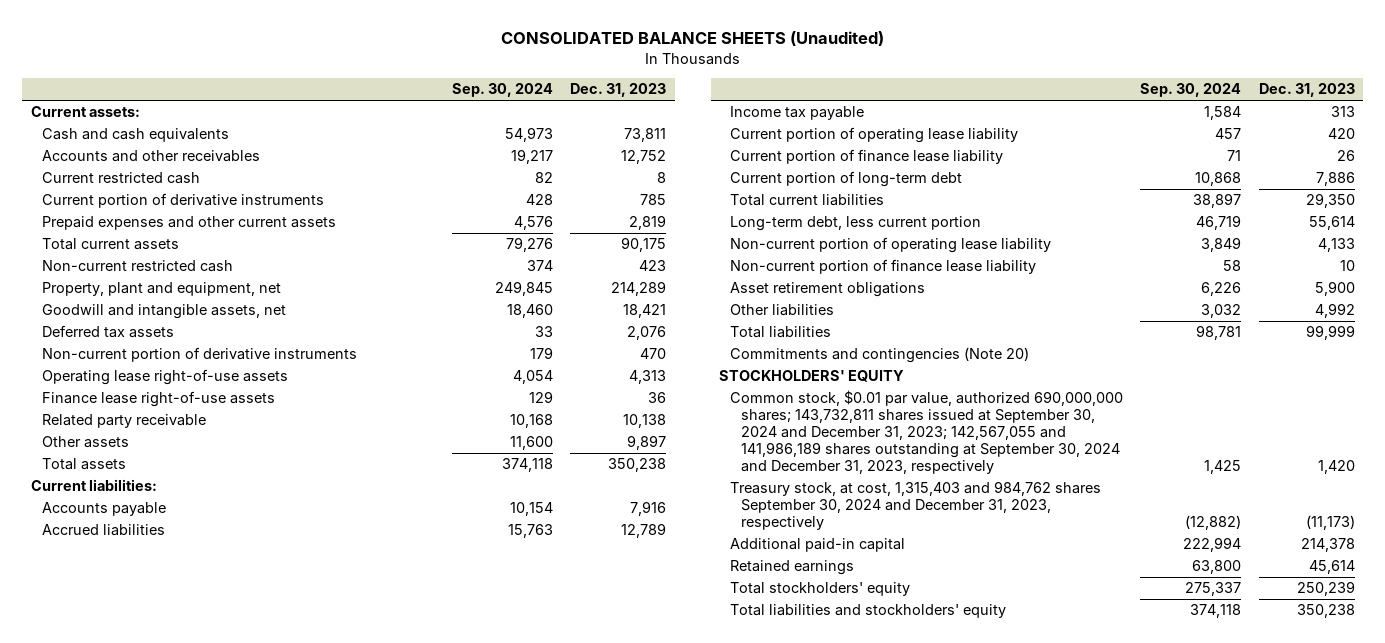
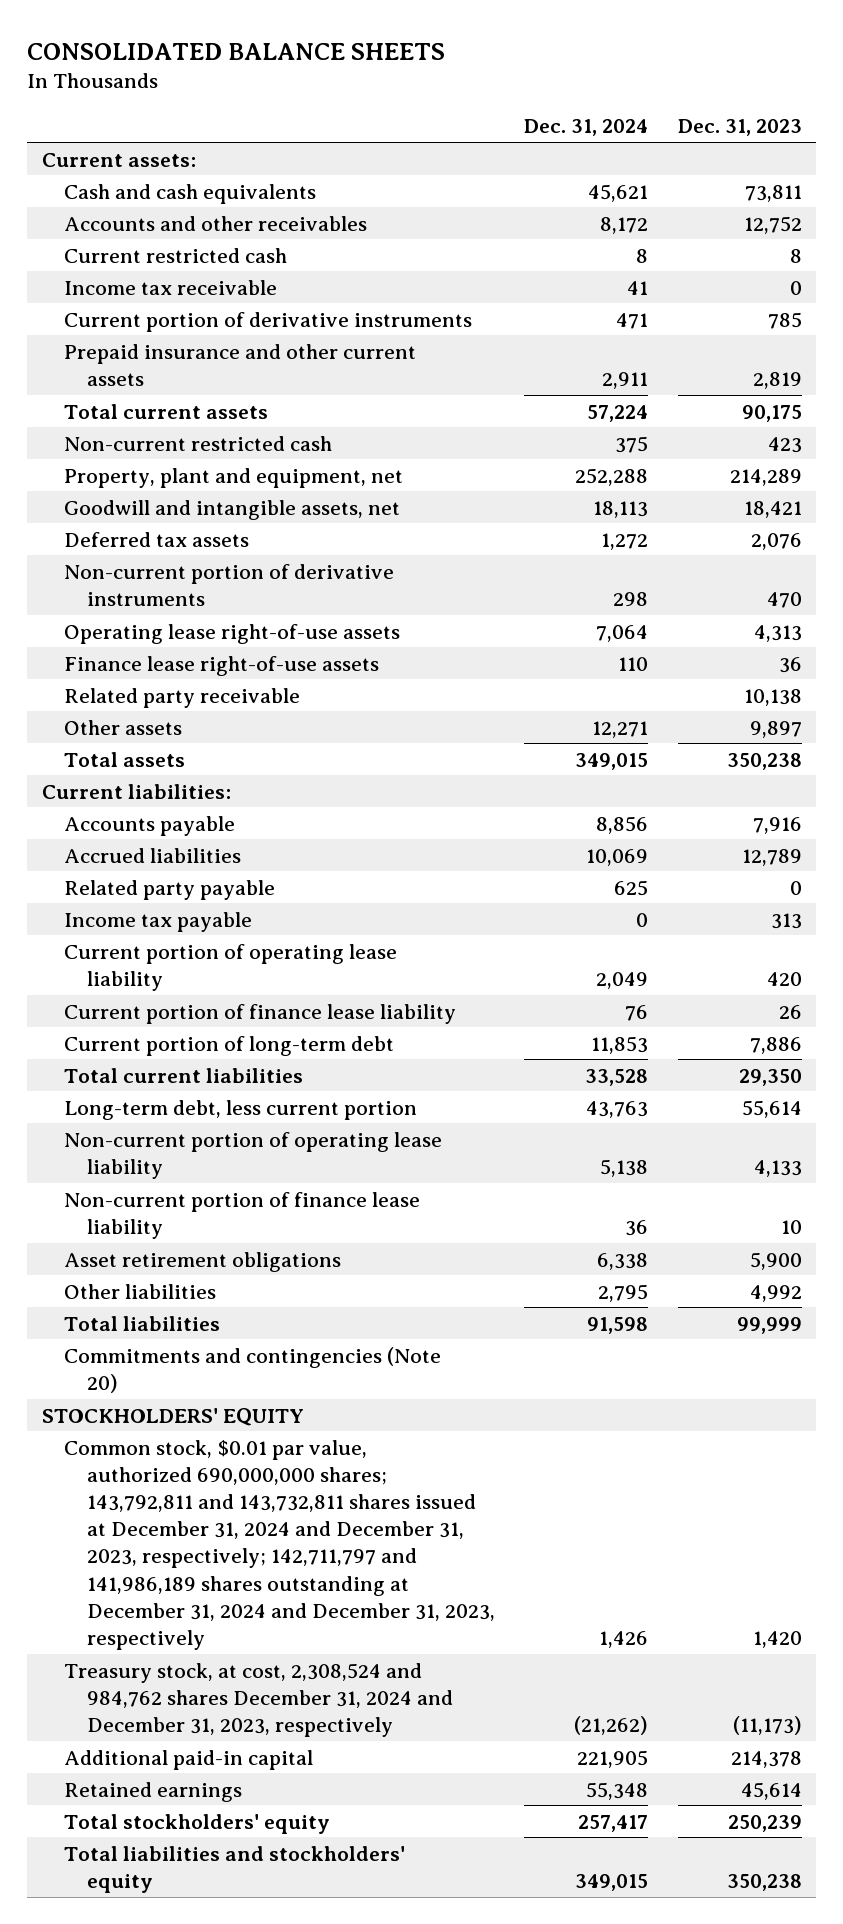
- CONSOLIDATED BALANCE SHEETS (Unaudited)
+ CONSOLIDATED BALANCE SHEETS
- | Sep. 30, 2024 | Dec. 31, 2023
+ | Dec. 31, 2024 | Dec. 31, 2023
+ Income tax receivable | 41 | 0
- Prepaid expenses and other current assets | 4,576 | 2,819
+ Prepaid insurance and other current assets | 2,911 | 2,819
+ Related party payable | 625 | 0
- Common stock, $0.01 par value, authorized 690,000,000 shares; 143,732,811 shares issued at September 30, 2024 and December 31, 2023; 142,567,055 and 141,986,189 shares outstanding at September 30, 2024 and December 31, 2023, respectively | 1,425 | 1,420
- Treasury stock, at cost, 1,315,403 and 984,762 shares September 30, 2024 and December 31, 2023, respectively | (12,882) | (11,173)
+ Common stock, $0.01 par value, authorized 690,000,000 shares; 143,792,811 and 143,732,811 shares issued at December 31, 2024 and December 31, 2023, respectively; 142,711,797 and 141,986,189 shares outstanding at December 31, 2024 and December 31, 2023, respectively | 1,426 | 1,420
+ Treasury stock, at cost, 2,308,524 and 984,762 shares December 31, 2024 and December 31, 2023, respectively | (21,262) | (11,173)

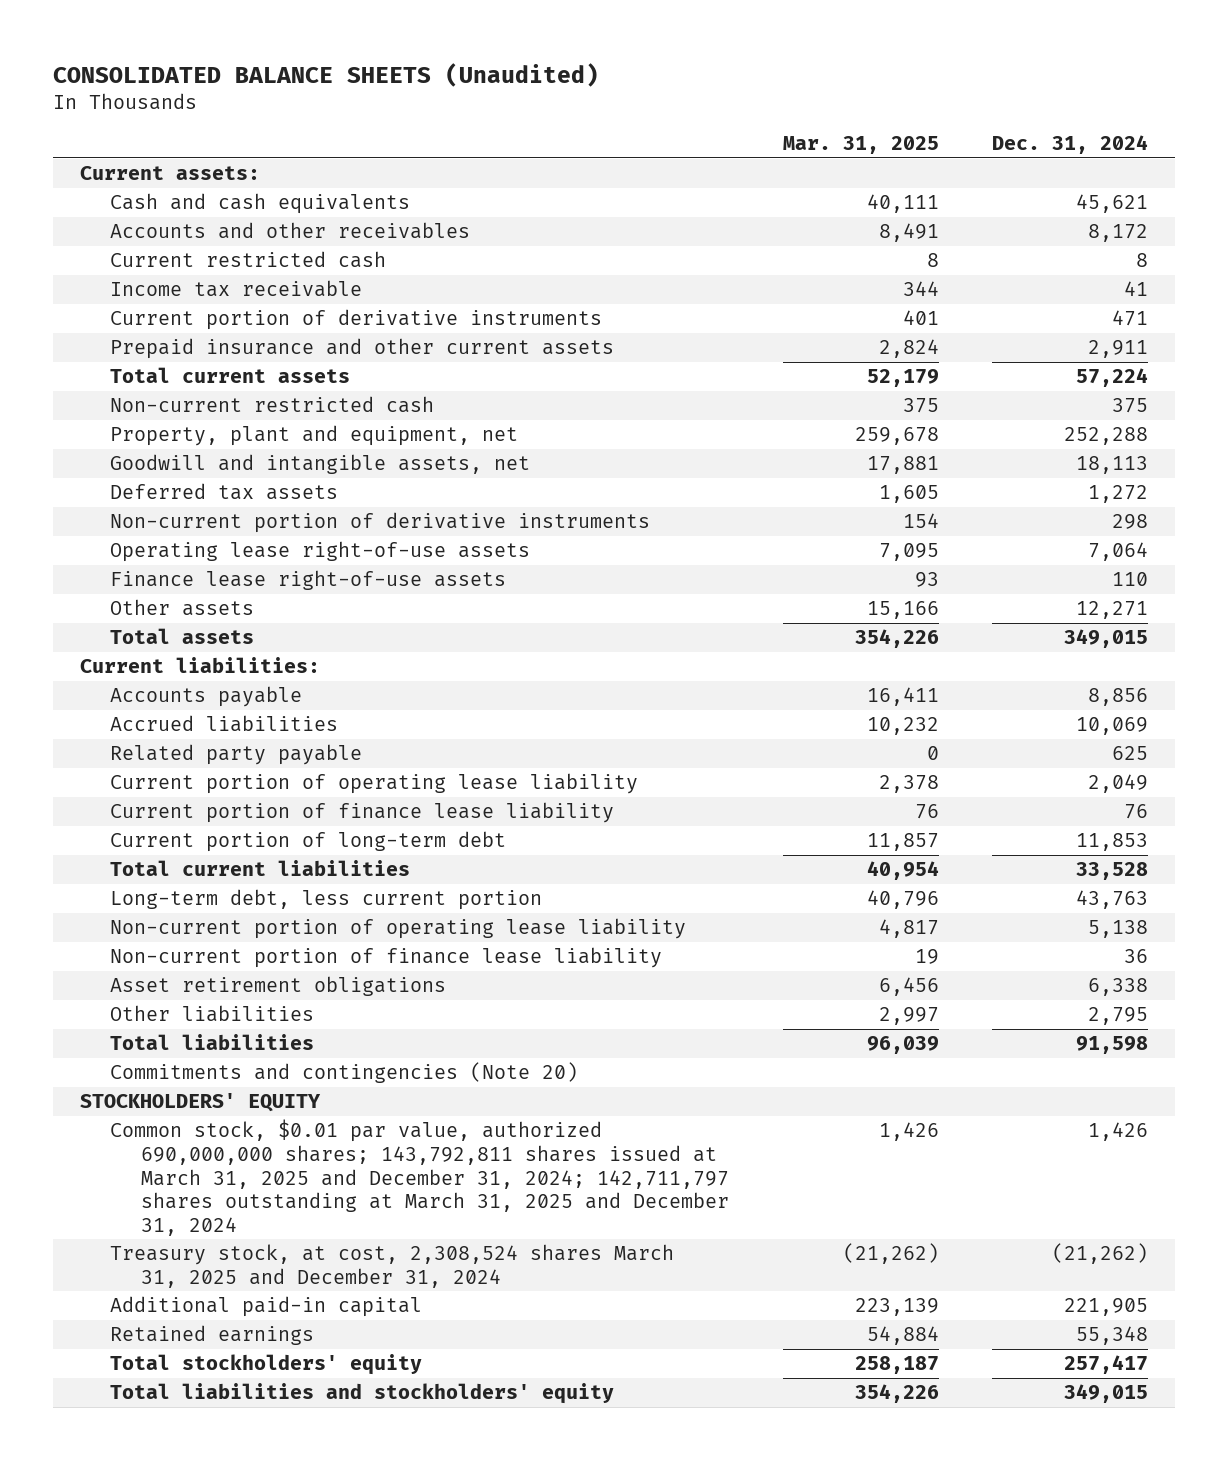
- CONSOLIDATED BALANCE SHEETS
+ CONSOLIDATED BALANCE SHEETS (Unaudited)
- | Dec. 31, 2024 | Dec. 31, 2023
+ | Mar. 31, 2025 | Dec. 31, 2024
- Related party receivable | | 10,138
- Income tax payable | 0 | 313
- Common stock, $0.01 par value, authorized 690,000,000 shares; 143,792,811 and 143,732,811 shares issued at December 31, 2024 and December 31, 2023, respectively; 142,711,797 and 141,986,189 shares outstanding at December 31, 2024 and December 31, 2023, respectively | 1,426 | 1,420
- Treasury stock, at cost, 2,308,524 and 984,762 shares December 31, 2024 and December 31, 2023, respectively | (21,262) | (11,173)
+ Common stock, $0.01 par value, authorized 690,000,000 shares; 143,792,811 shares issued at March 31, 2025 and December 31, 2024; 142,711,797 shares outstanding at March 31, 2025 and December 31, 2024 | 1,426 | 1,426
+ Treasury stock, at cost, 2,308,524 shares March 31, 2025 and December 31, 2024 | (21,262) | (21,262)

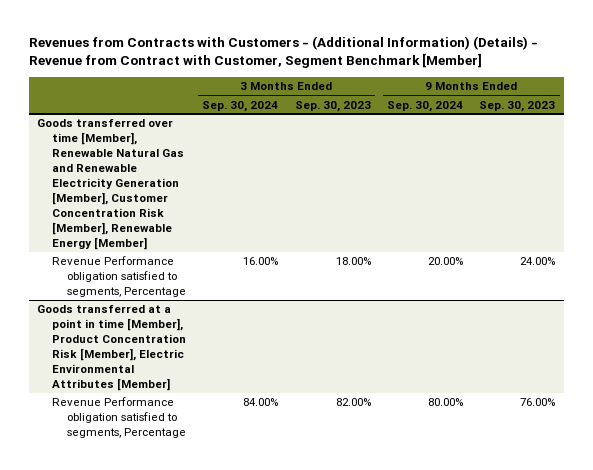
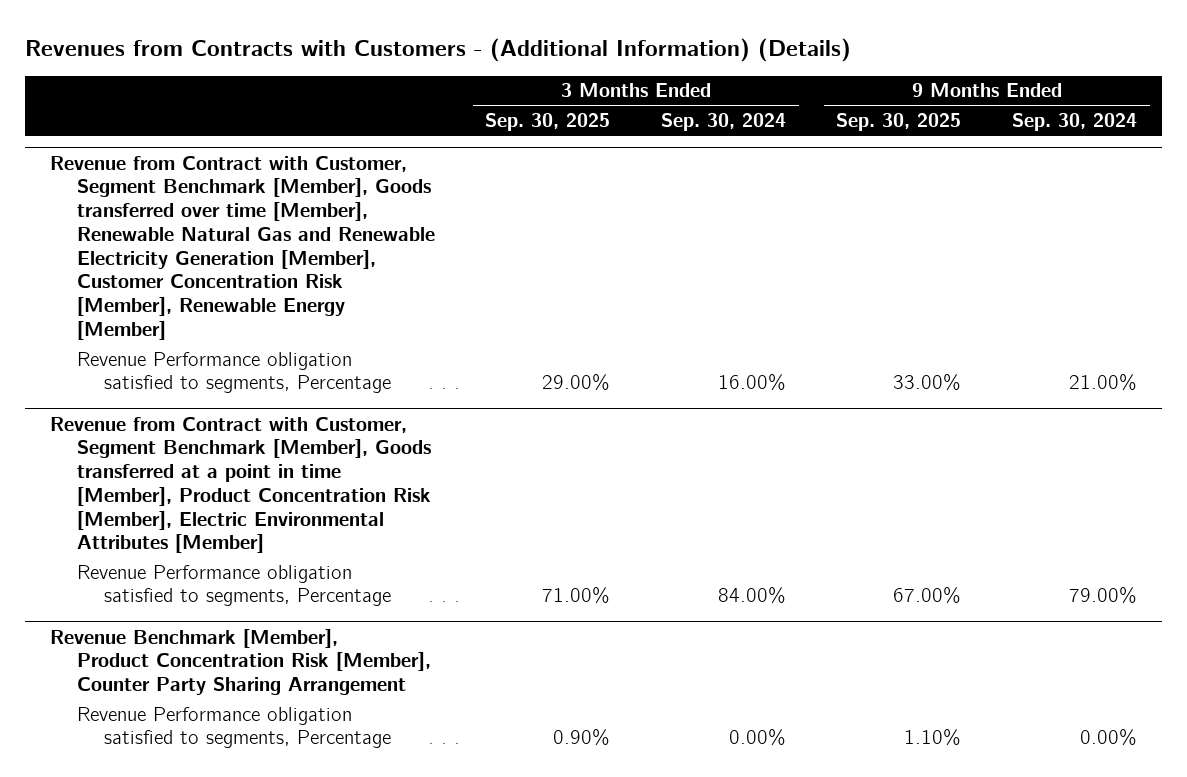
- Revenues from Contracts with Customers - (Additional Information) (Details) - Revenue from Contract with Customer, Segment Benchmark [Member]
+ Revenues from Contracts with Customers - (Additional Information) (Details)
- | 3 Months Ended Sep. 30, 2024 | 3 Months Ended Sep. 30, 2023 | 9 Months Ended Sep. 30, 2024 | 9 Months Ended Sep. 30, 2023
+ | 3 Months Ended Sep. 30, 2025 | 3 Months Ended Sep. 30, 2024 | 9 Months Ended Sep. 30, 2025 | 9 Months Ended Sep. 30, 2024
- Goods transferred over time [Member], Renewable Natural Gas and Renewable Electricity Generation [Member], Customer Concentration Risk [Member], Renewable Energy [Member]
- Revenue Performance obligation satisfied to segments, Percentage | 16.00% | 18.00% | 20.00% | 24.00%
- Goods transferred at a point in time [Member], Product Concentration Risk [Member], Electric Environmental Attributes [Member]
- Revenue Performance obligation satisfied to segments, Percentage | 84.00% | 82.00% | 80.00% | 76.00%
+ Revenue from Contract with Customer, Segment Benchmark [Member], Goods transferred over time [Member], Renewable Natural Gas and Renewable Electricity Generation [Member], Customer Concentration Risk [Member], Renewable Energy [Member]
+ Revenue Performance obligation satisfied to segments, Percentage | 29.00% | 16.00% | 33.00% | 21.00%
+ Revenue from Contract with Customer, Segment Benchmark [Member], Goods transferred at a point in time [Member], Product Concentration Risk [Member], Electric Environmental Attributes [Member]
+ Revenue Performance obligation satisfied to segments, Percentage | 71.00% | 84.00% | 67.00% | 79.00%
+ Revenue Benchmark [Member], Product Concentration Risk [Member], Counter Party Sharing Arrangement
+ Revenue Performance obligation satisfied to segments, Percentage | 0.90% | 0.00% | 1.10% | 0.00%

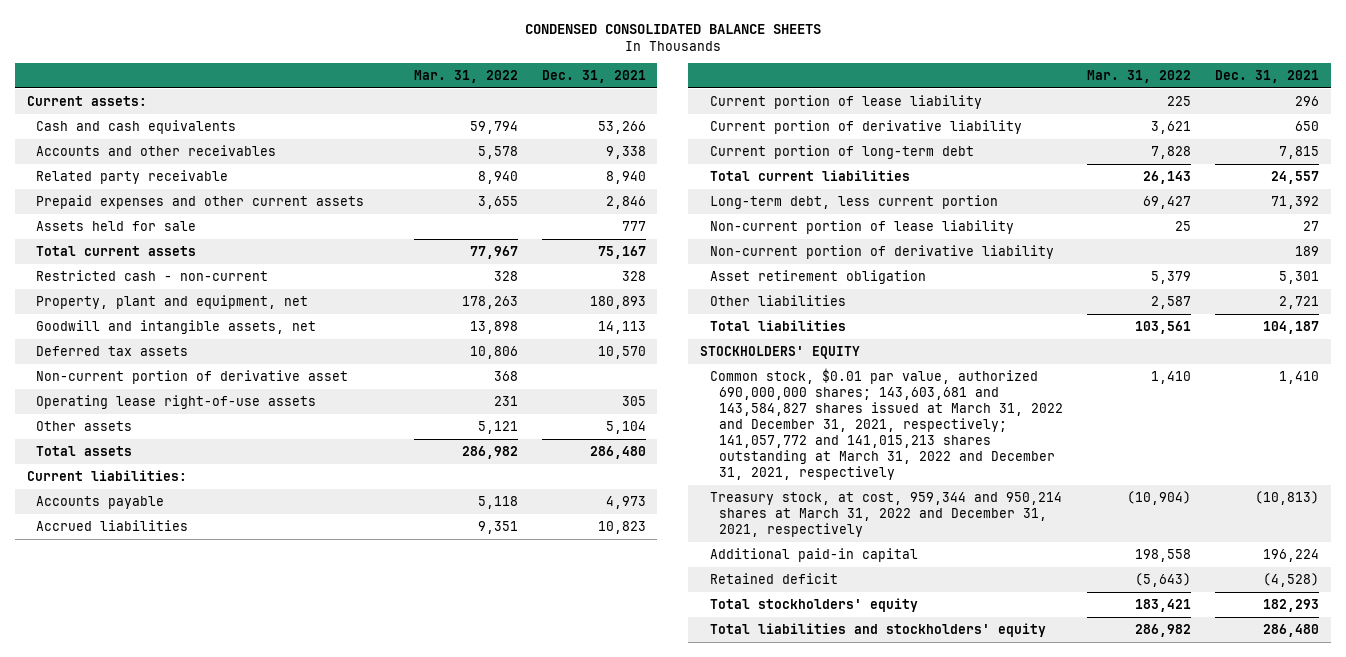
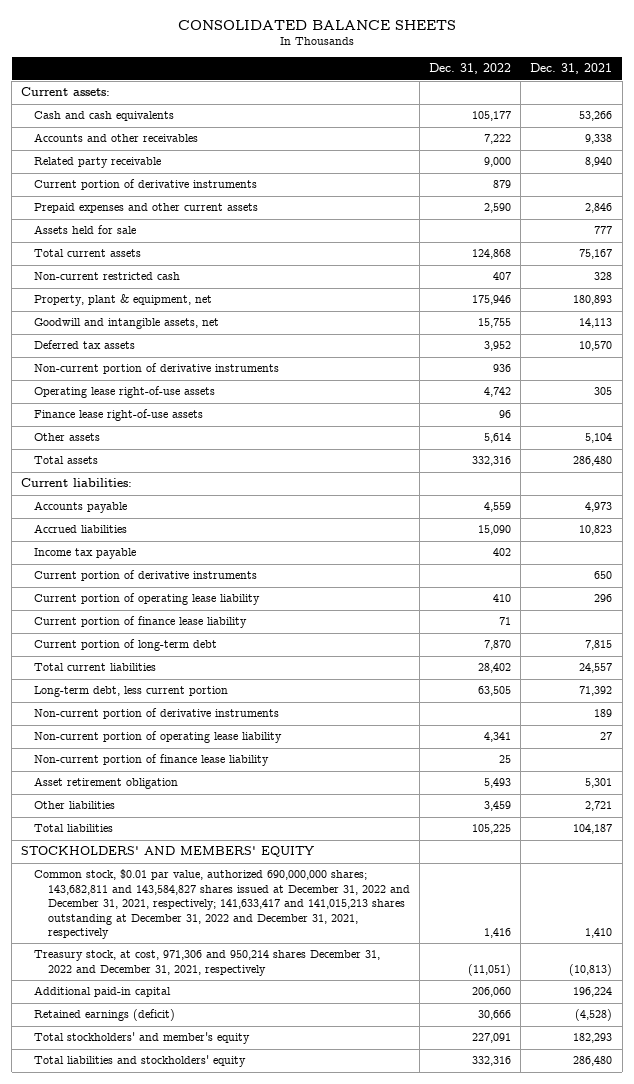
- CONDENSED CONSOLIDATED BALANCE SHEETS
+ CONSOLIDATED BALANCE SHEETS
- | Mar. 31, 2022 | Dec. 31, 2021
+ | Dec. 31, 2022 | Dec. 31, 2021
+ Current portion of derivative instruments | 879 |
- Restricted cash - non-current | 328 | 328
- Property, plant and equipment, net | 178,263 | 180,893
+ Non-current restricted cash | 407 | 328
+ Property, plant & equipment, net | 175,946 | 180,893
- Non-current portion of derivative asset | 368 |
+ Non-current portion of derivative instruments | 936 |
+ Finance lease right-of-use assets | 96 |
- Current portion of lease liability | 225 | 296
- Current portion of derivative liability | 3,621 | 650
+ Income tax payable | 402 |
+ Current portion of derivative instruments | | 650
+ Current portion of operating lease liability | 410 | 296
+ Current portion of finance lease liability | 71 |
- Non-current portion of lease liability | 25 | 27
- Non-current portion of derivative liability | | 189
+ Non-current portion of derivative instruments | | 189
+ Non-current portion of operating lease liability | 4,341 | 27
+ Non-current portion of finance lease liability | 25 |
- STOCKHOLDERS' EQUITY
- Common stock, $0.01 par value, authorized 690,000,000 shares; 143,603,681 and 143,584,827 shares issued at March 31, 2022 and December 31, 2021, respectively; 141,057,772 and 141,015,213 shares outstanding at March 31, 2022 and December 31, 2021, respectively | 1,410 | 1,410
- Treasury stock, at cost, 959,344 and 950,214 shares at March 31, 2022 and December 31, 2021, respectively | (10,904) | (10,813)
+ STOCKHOLDERS' AND MEMBERS' EQUITY
+ Common stock, $0.01 par value, authorized 690,000,000 shares; 143,682,811 and 143,584,827 shares issued at December 31, 2022 and December 31, 2021, respectively; 141,633,417 and 141,015,213 shares outstanding at December 31, 2022 and December 31, 2021, respectively | 1,416 | 1,410
+ Treasury stock, at cost, 971,306 and 950,214 shares December 31, 2022 and December 31, 2021, respectively | (11,051) | (10,813)
- Retained deficit | (5,643) | (4,528)
- Total stockholders' equity | 183,421 | 182,293
+ Retained earnings (deficit) | 30,666 | (4,528)
+ Total stockholders' and member's equity | 227,091 | 182,293

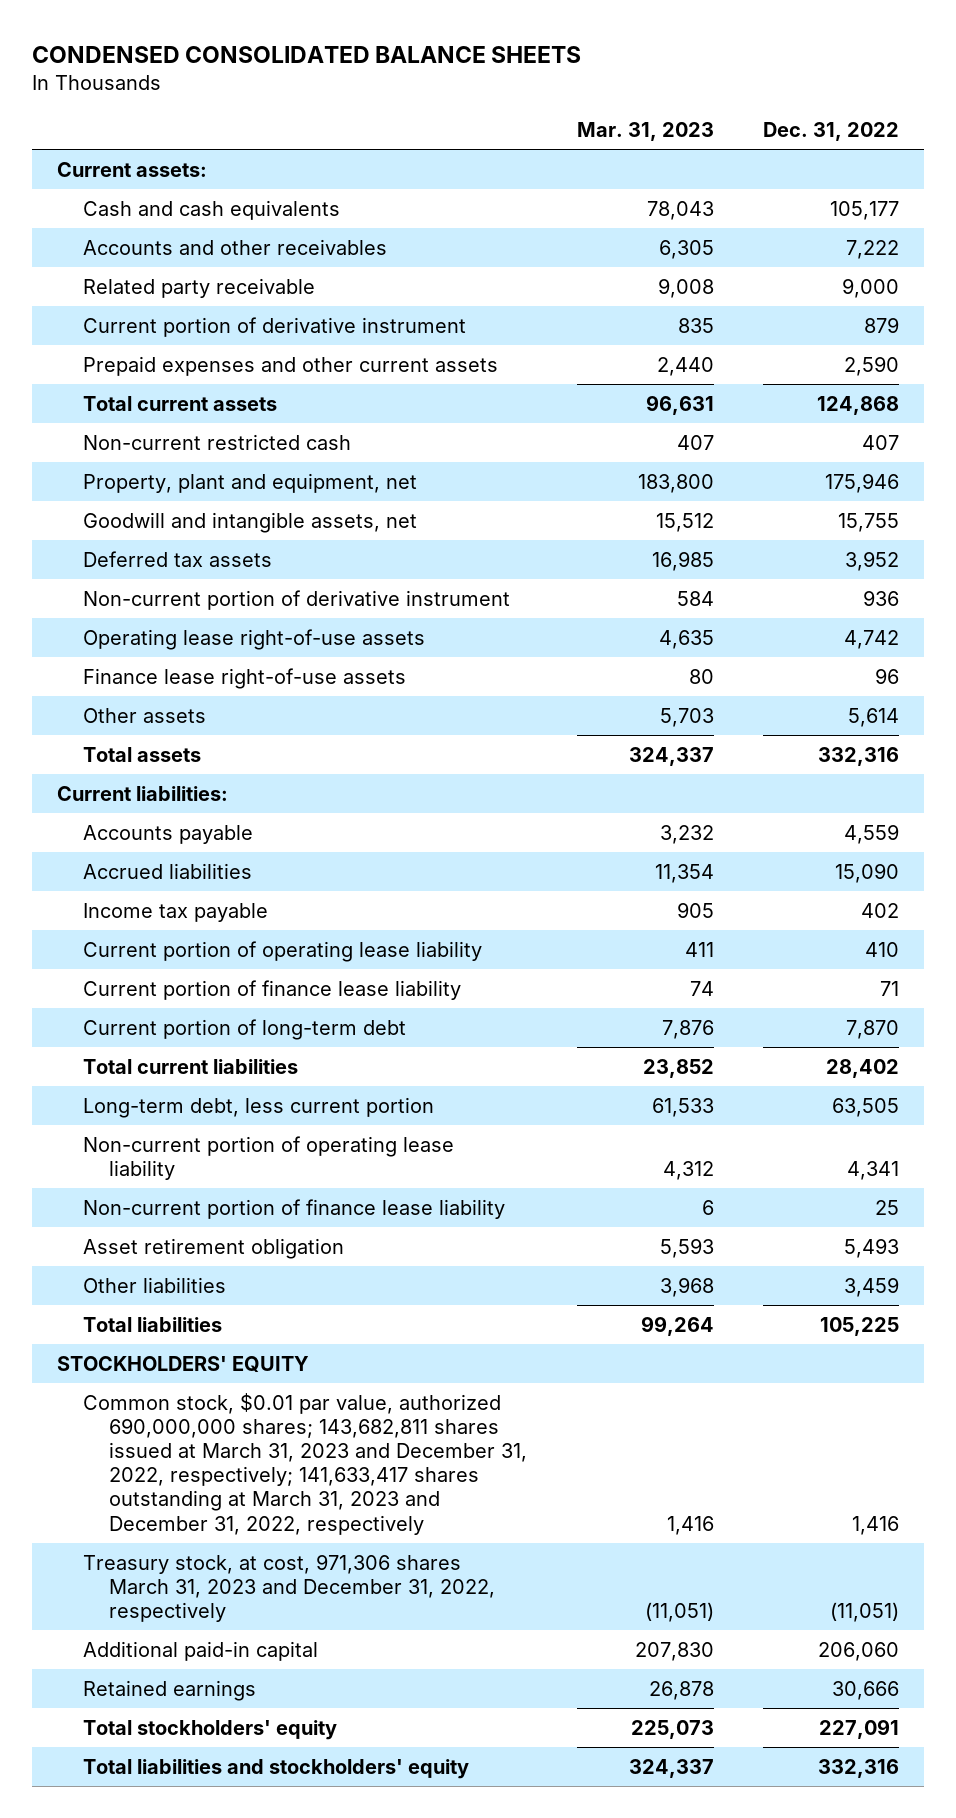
- CONSOLIDATED BALANCE SHEETS
+ CONDENSED CONSOLIDATED BALANCE SHEETS
- | Dec. 31, 2022 | Dec. 31, 2021
+ | Mar. 31, 2023 | Dec. 31, 2022
- Current portion of derivative instruments | 879 |
+ Current portion of derivative instrument | 835 | 879
- Assets held for sale | | 777
- Property, plant & equipment, net | 175,946 | 180,893
+ Property, plant and equipment, net | 183,800 | 175,946
- Non-current portion of derivative instruments | 936 |
+ Non-current portion of derivative instrument | 584 | 936
- Current portion of derivative instruments | | 650
- Non-current portion of derivative instruments | | 189
- STOCKHOLDERS' AND MEMBERS' EQUITY
- Common stock, $0.01 par value, authorized 690,000,000 shares; 143,682,811 and 143,584,827 shares issued at December 31, 2022 and December 31, 2021, respectively; 141,633,417 and 141,015,213 shares outstanding at December 31, 2022 and December 31, 2021, respectively | 1,416 | 1,410
- Treasury stock, at cost, 971,306 and 950,214 shares December 31, 2022 and December 31, 2021, respectively | (11,051) | (10,813)
+ STOCKHOLDERS' EQUITY
+ Common stock, $0.01 par value, authorized 690,000,000 shares; 143,682,811 shares issued at March 31, 2023 and December 31, 2022, respectively; 141,633,417 shares outstanding at March 31, 2023 and December 31, 2022, respectively | 1,416 | 1,416
+ Treasury stock, at cost, 971,306 shares March 31, 2023 and December 31, 2022, respectively | (11,051) | (11,051)
- Retained earnings (deficit) | 30,666 | (4,528)
- Total stockholders' and member's equity | 227,091 | 182,293
+ Retained earnings | 26,878 | 30,666
+ Total stockholders' equity | 225,073 | 227,091

